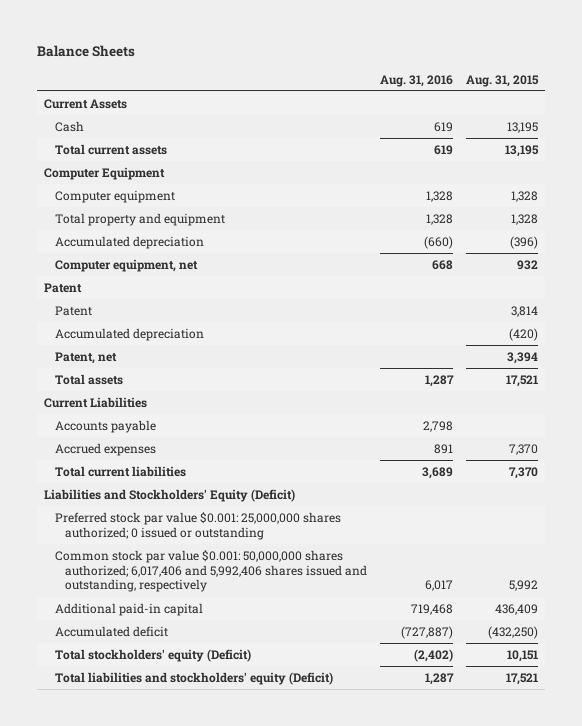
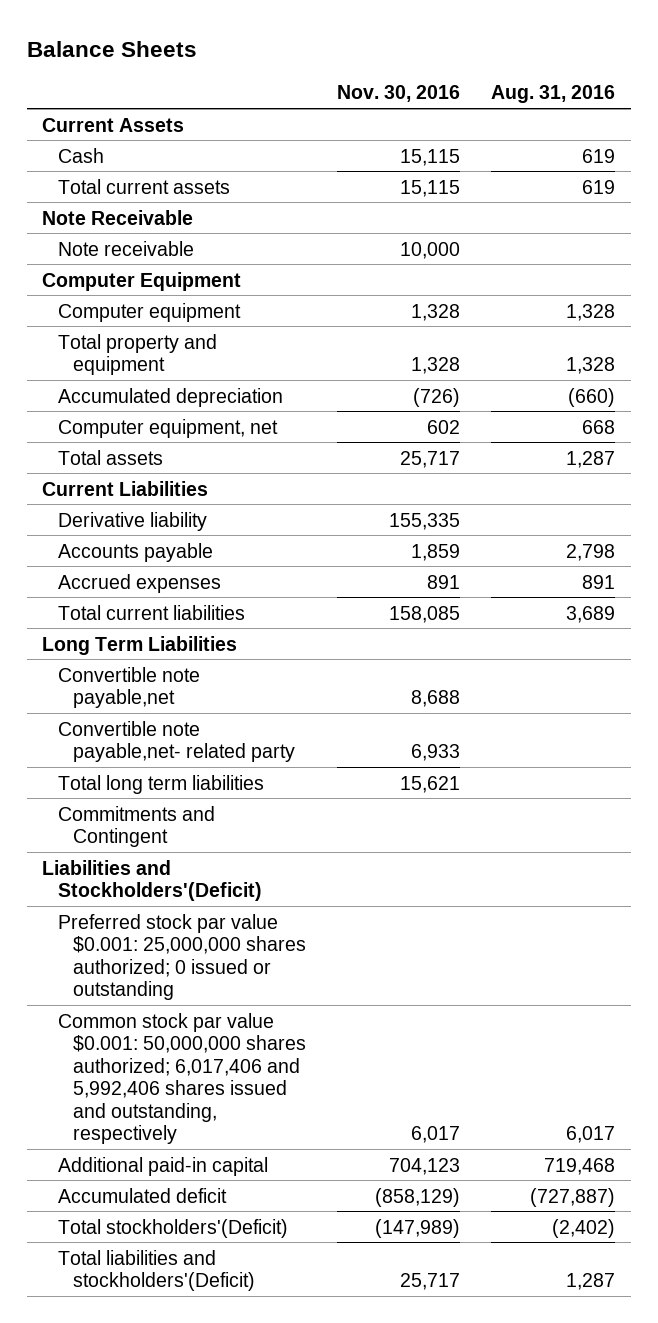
- | Aug. 31, 2016 | Aug. 31, 2015
+ | Nov. 30, 2016 | Aug. 31, 2016
+ Note Receivable
+ Note receivable | 10,000 |
- Patent
- Patent | | 3,814
- Accumulated depreciation | | (420)
- Patent, net | | 3,394
+ Derivative liability | 155,335 |
- Liabilities and Stockholders' Equity (Deficit)
+ Long Term Liabilities
+ Convertible note payable,net | 8,688 |
+ Convertible note payable,net- related party | 6,933 |
+ Total long term liabilities | 15,621 |
+ Commitments and Contingent
+ Liabilities and Stockholders'(Deficit)
- Total stockholders' equity (Deficit) | (2,402) | 10,151
- Total liabilities and stockholders' equity (Deficit) | 1,287 | 17,521
+ Total stockholders'(Deficit) | (147,989) | (2,402)
+ Total liabilities and stockholders'(Deficit) | 25,717 | 1,287

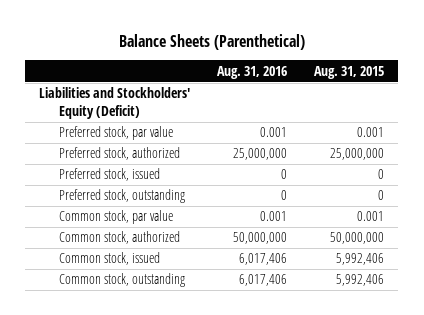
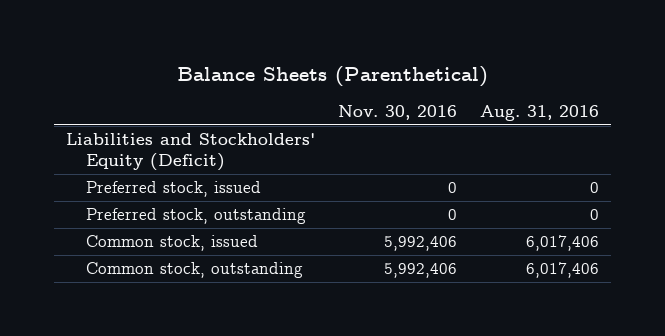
- | Aug. 31, 2016 | Aug. 31, 2015
+ | Nov. 30, 2016 | Aug. 31, 2016
- Preferred stock, par value | 0.001 | 0.001
- Preferred stock, authorized | 25,000,000 | 25,000,000
- Common stock, par value | 0.001 | 0.001
- Common stock, authorized | 50,000,000 | 50,000,000

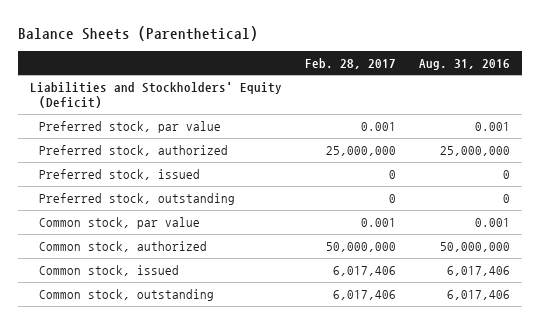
- | Nov. 30, 2016 | Aug. 31, 2016
+ | Feb. 28, 2017 | Aug. 31, 2016
+ Preferred stock, par value | 0.001 | 0.001
+ Preferred stock, authorized | 25,000,000 | 25,000,000
+ Common stock, par value | 0.001 | 0.001
+ Common stock, authorized | 50,000,000 | 50,000,000

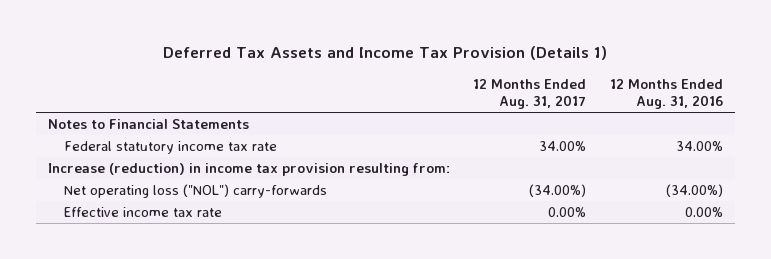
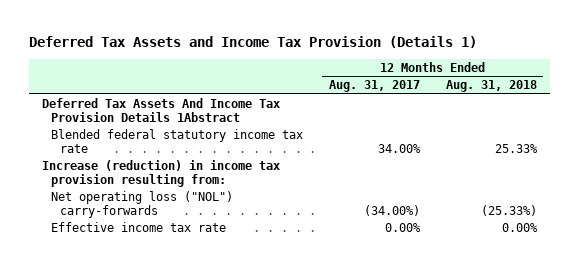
- | 12 Months Ended Aug. 31, 2017 | 12 Months Ended Aug. 31, 2016
+ | 12 Months Ended Aug. 31, 2017 | 12 Months Ended Aug. 31, 2018
- Notes to Financial Statements
- Federal statutory income tax rate | 34.00% | 34.00%
+ Deferred Tax Assets And Income Tax Provision Details 1Abstract
+ Blended federal statutory income tax rate | 34.00% | 25.33%

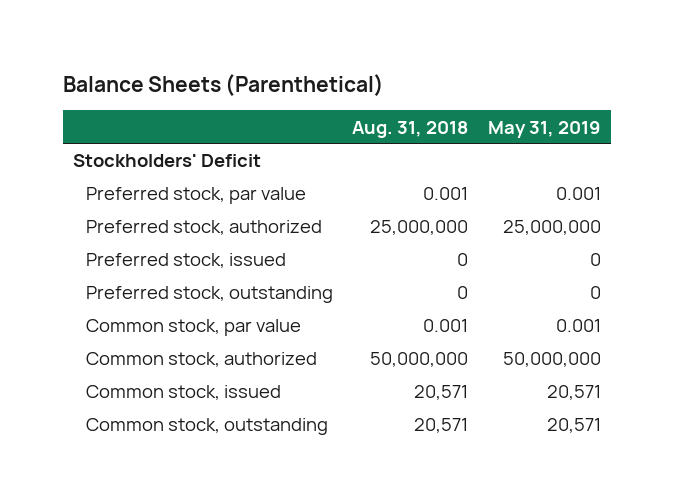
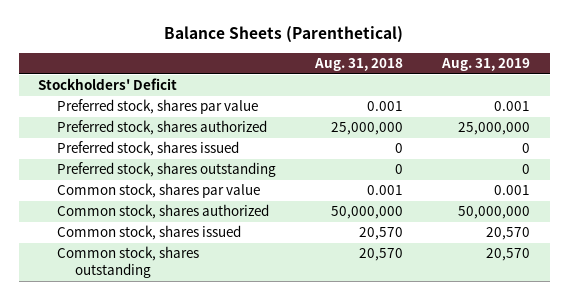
- | Aug. 31, 2018 | May 31, 2019
+ | Aug. 31, 2018 | Aug. 31, 2019
- Preferred stock, par value | 0.001 | 0.001
- Preferred stock, authorized | 25,000,000 | 25,000,000
- Preferred stock, issued | 0 | 0
- Preferred stock, outstanding | 0 | 0
- Common stock, par value | 0.001 | 0.001
- Common stock, authorized | 50,000,000 | 50,000,000
- Common stock, issued | 20,571 | 20,571
- Common stock, outstanding | 20,571 | 20,571
+ Preferred stock, shares par value | 0.001 | 0.001
+ Preferred stock, shares authorized | 25,000,000 | 25,000,000
+ Preferred stock, shares issued | 0 | 0
+ Preferred stock, shares outstanding | 0 | 0
+ Common stock, shares par value | 0.001 | 0.001
+ Common stock, shares authorized | 50,000,000 | 50,000,000
+ Common stock, shares issued | 20,570 | 20,570
+ Common stock, shares outstanding | 20,570 | 20,570

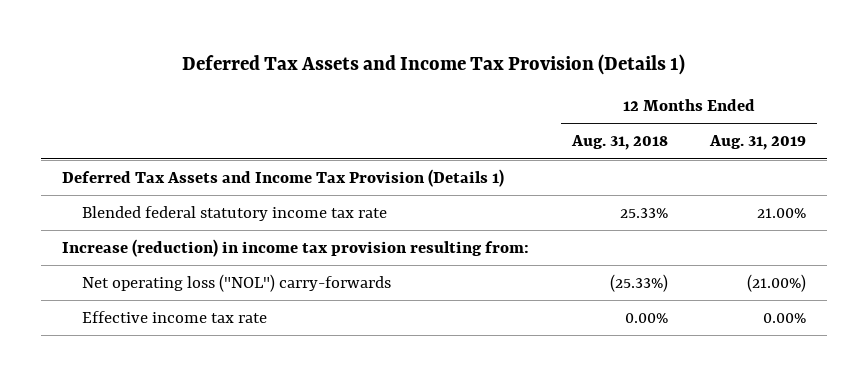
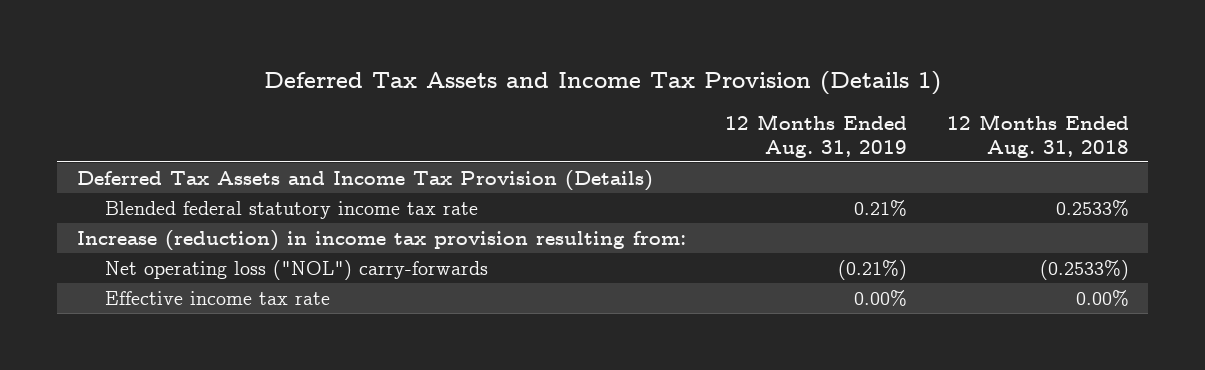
- | 12 Months Ended Aug. 31, 2018 | 12 Months Ended Aug. 31, 2019
+ | 12 Months Ended Aug. 31, 2019 | 12 Months Ended Aug. 31, 2018
- Deferred Tax Assets and Income Tax Provision (Details 1)
- Blended federal statutory income tax rate | 25.33% | 21.00%
+ Deferred Tax Assets and Income Tax Provision (Details)
+ Blended federal statutory income tax rate | 0.21% | 0.2533%
- Net operating loss ("NOL") carry-forwards | (25.33%) | (21.00%)
+ Net operating loss ("NOL") carry-forwards | (0.21%) | (0.2533%)

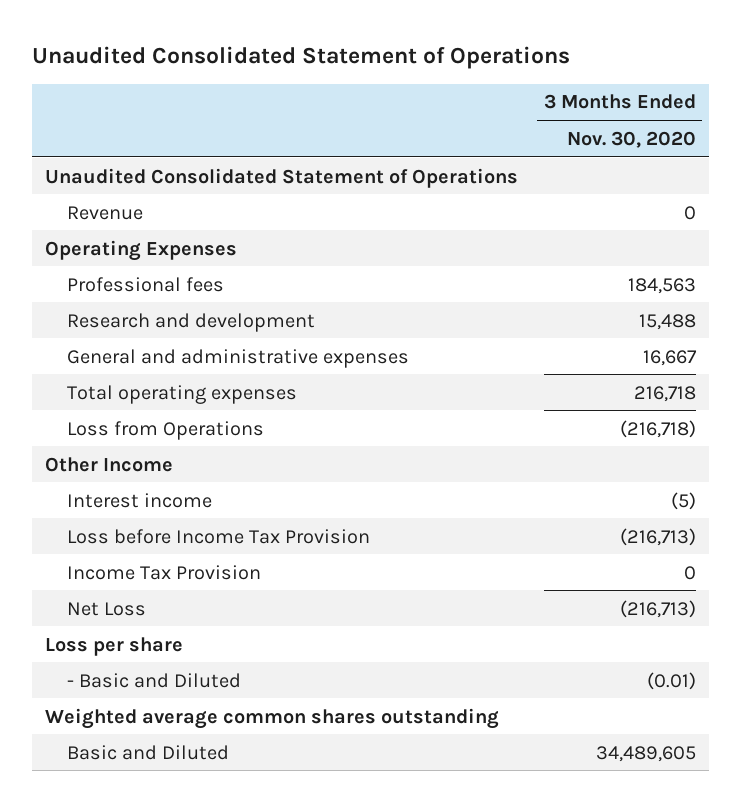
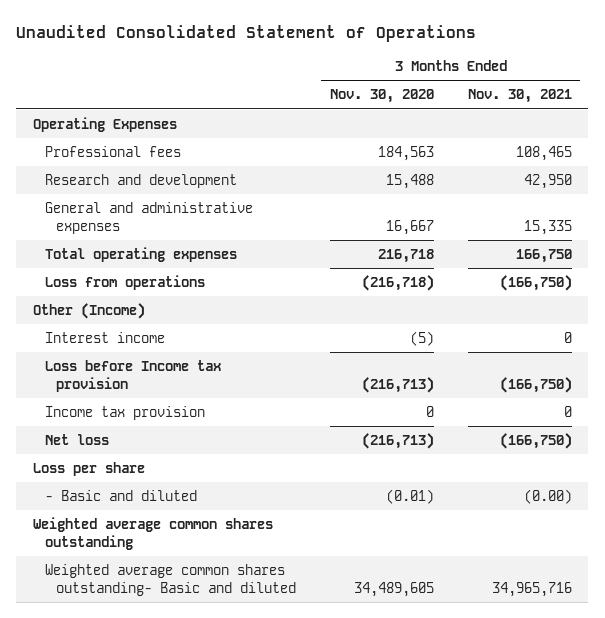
- | 3 Months Ended Nov. 30, 2020
+ | 3 Months Ended Nov. 30, 2020 | 3 Months Ended Nov. 30, 2021
- Unaudited Consolidated Statement of Operations
- Revenue | 0
- Loss from Operations | (216,718)
- Other Income
+ Loss from operations | (216,718) | (166,750)
+ Other (Income)
- Loss before Income Tax Provision | (216,713)
- Income Tax Provision | 0
- Net Loss | (216,713)
+ Loss before Income tax provision | (216,713) | (166,750)
+ Income tax provision | 0 | 0
+ Net loss | (216,713) | (166,750)
- - Basic and Diluted | (0.01)
+ - Basic and diluted | (0.01) | (0.00)
- Basic and Diluted | 34,489,605
+ Weighted average common shares outstanding- Basic and diluted | 34,489,605 | 34,965,716

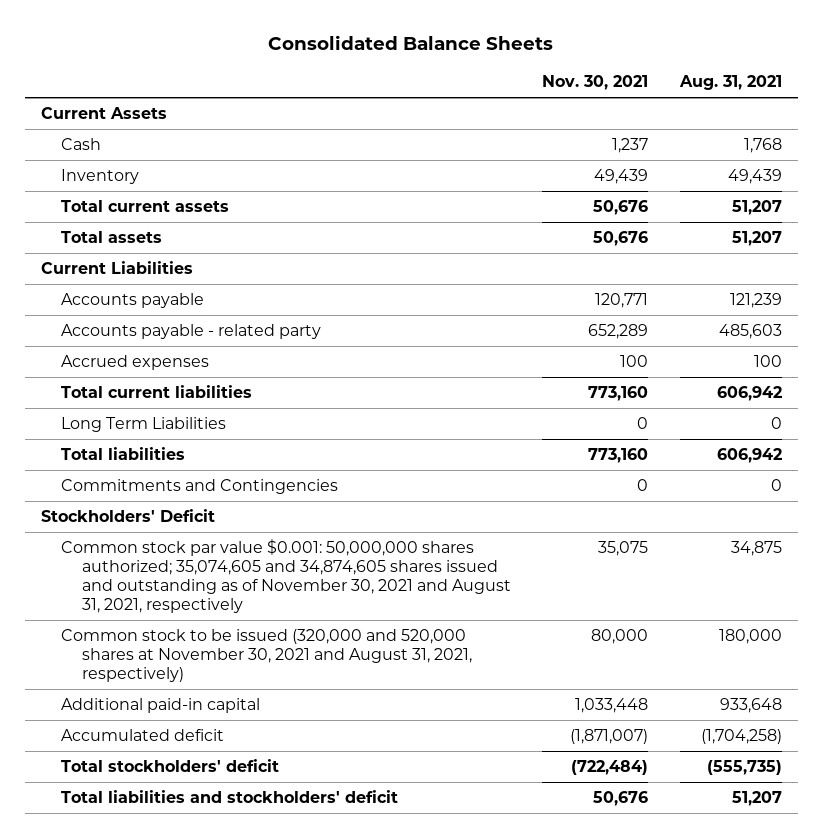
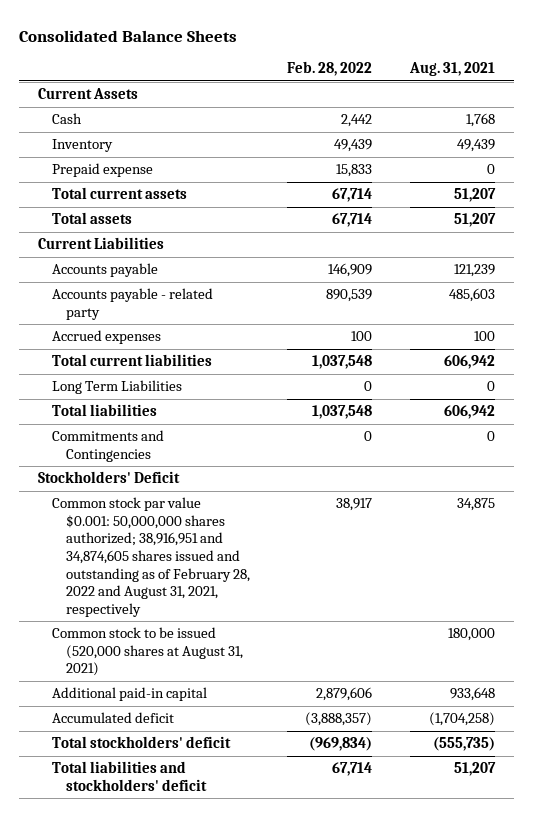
- | Nov. 30, 2021 | Aug. 31, 2021
+ | Feb. 28, 2022 | Aug. 31, 2021
+ Prepaid expense | 15,833 | 0
- Common stock par value $0.001: 50,000,000 shares authorized; 35,074,605 and 34,874,605 shares issued and outstanding as of November 30, 2021 and August 31, 2021, respectively | 35,075 | 34,875
- Common stock to be issued (320,000 and 520,000 shares at November 30, 2021 and August 31, 2021, respectively) | 80,000 | 180,000
+ Common stock par value $0.001: 50,000,000 shares authorized; 38,916,951 and 34,874,605 shares issued and outstanding as of February 28, 2022 and August 31, 2021, respectively | 38,917 | 34,875
+ Common stock to be issued (520,000 shares at August 31, 2021) | | 180,000

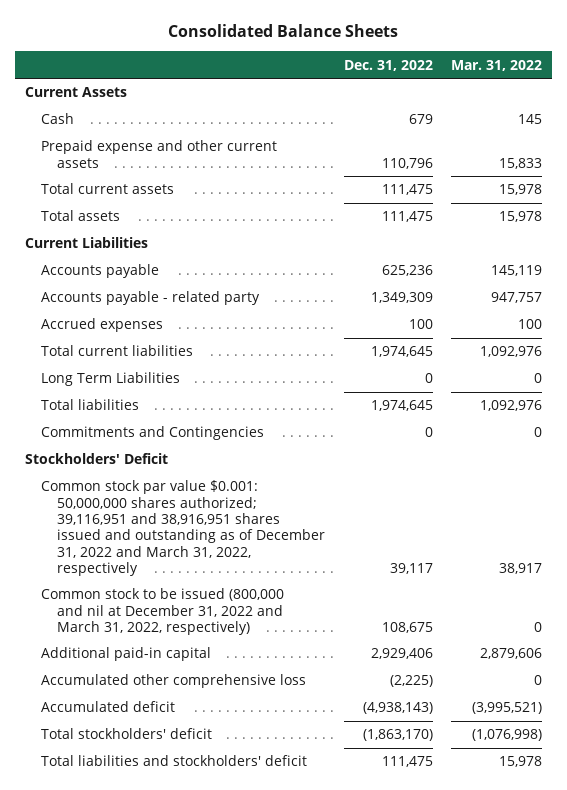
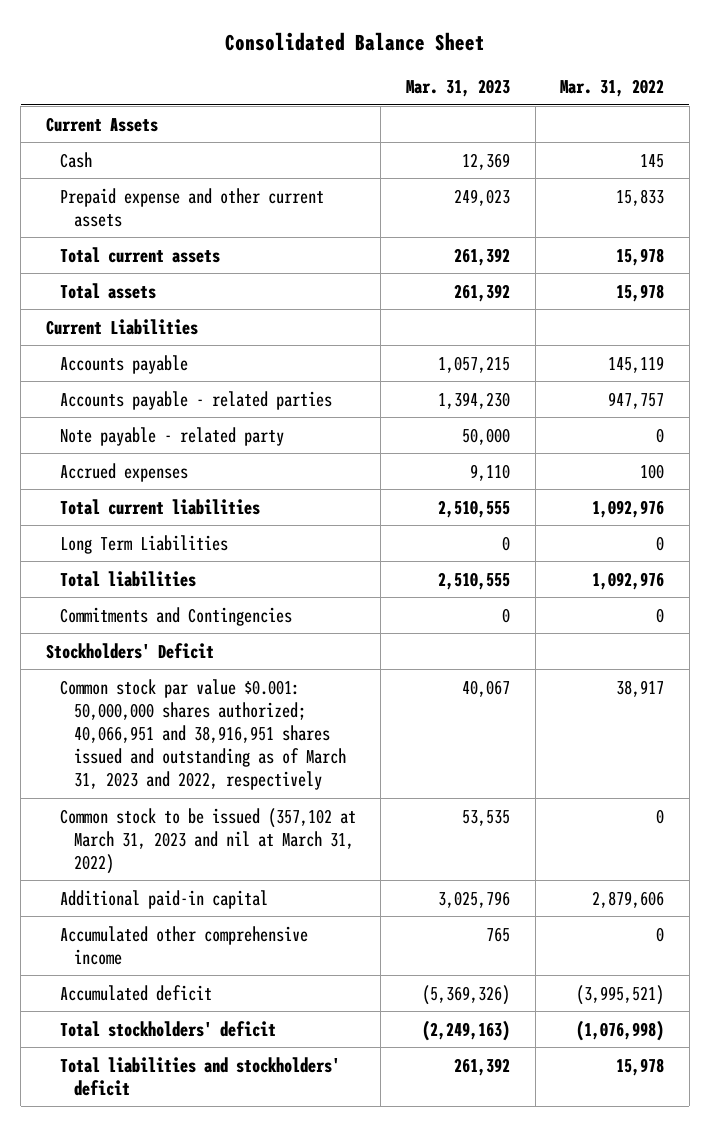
- Consolidated Balance Sheets
+ Consolidated Balance Sheet
- | Dec. 31, 2022 | Mar. 31, 2022
+ | Mar. 31, 2023 | Mar. 31, 2022
- Accounts payable - related party | 1,349,309 | 947,757
+ Accounts payable - related parties | 1,394,230 | 947,757
+ Note payable - related party | 50,000 | 0
- Common stock par value $0.001: 50,000,000 shares authorized; 39,116,951 and 38,916,951 shares issued and outstanding as of December 31, 2022 and March 31, 2022, respectively | 39,117 | 38,917
- Common stock to be issued (800,000 and nil at December 31, 2022 and March 31, 2022, respectively) | 108,675 | 0
+ Common stock par value $0.001: 50,000,000 shares authorized; 40,066,951 and 38,916,951 shares issued and outstanding as of March 31, 2023 and 2022, respectively | 40,067 | 38,917
+ Common stock to be issued (357,102 at March 31, 2023 and nil at March 31, 2022) | 53,535 | 0
- Accumulated other comprehensive loss | (2,225) | 0
+ Accumulated other comprehensive income | 765 | 0

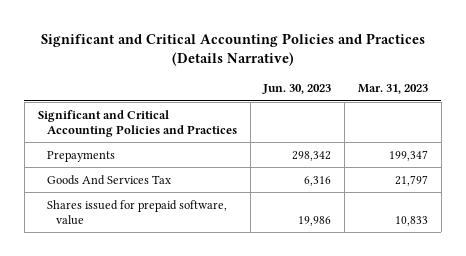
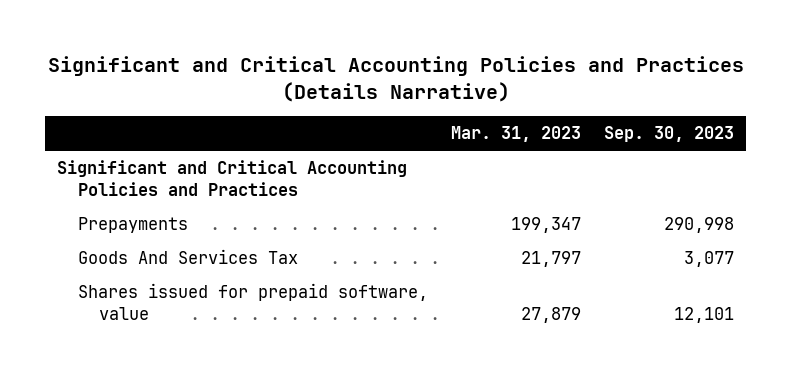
- | Jun. 30, 2023 | Mar. 31, 2023
+ | Mar. 31, 2023 | Sep. 30, 2023
- Shares issued for prepaid software, value | 19,986 | 10,833
+ Shares issued for prepaid software, value | 27,879 | 12,101

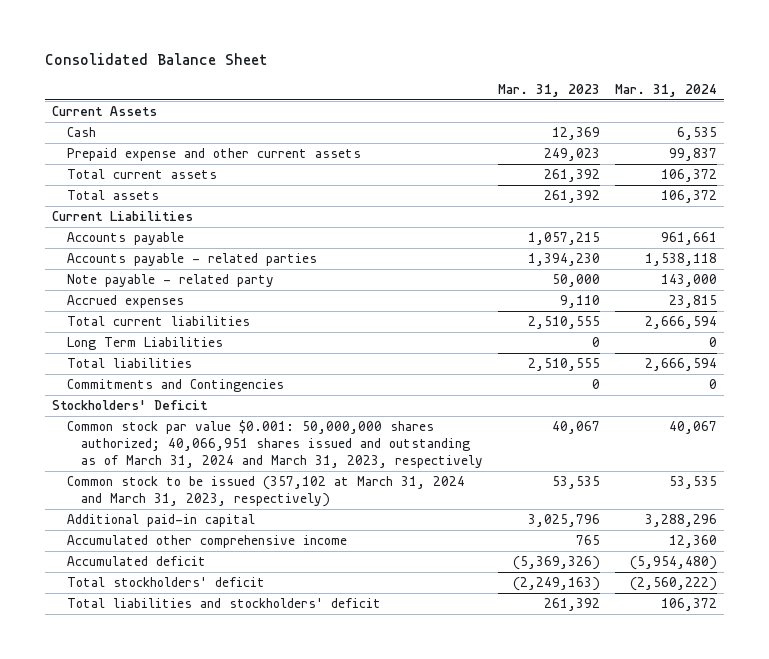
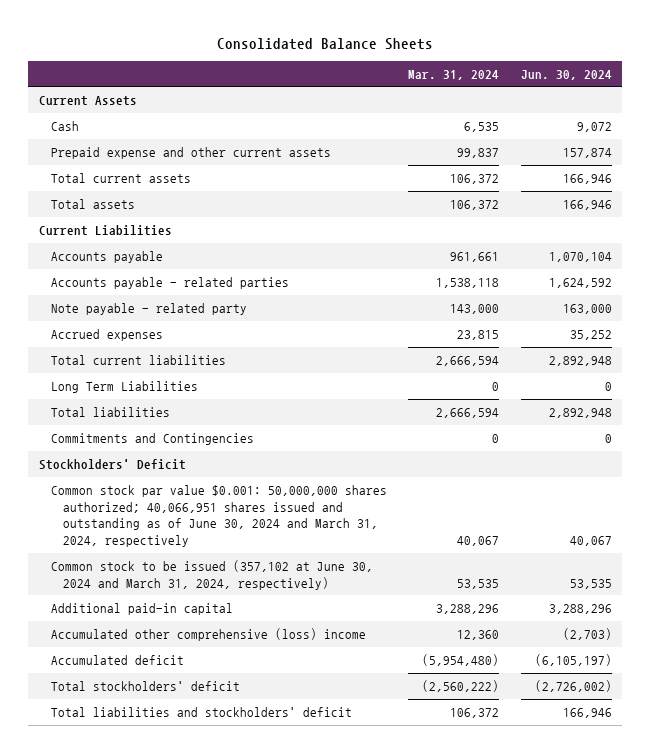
- Consolidated Balance Sheet
+ Consolidated Balance Sheets
- | Mar. 31, 2023 | Mar. 31, 2024
+ | Mar. 31, 2024 | Jun. 30, 2024
- Common stock par value $0.001: 50,000,000 shares authorized; 40,066,951 shares issued and outstanding as of March 31, 2024 and March 31, 2023, respectively | 40,067 | 40,067
- Common stock to be issued (357,102 at March 31, 2024 and March 31, 2023, respectively) | 53,535 | 53,535
+ Common stock par value $0.001: 50,000,000 shares authorized; 40,066,951 shares issued and outstanding as of June 30, 2024 and March 31, 2024, respectively | 40,067 | 40,067
+ Common stock to be issued (357,102 at June 30, 2024 and March 31, 2024, respectively) | 53,535 | 53,535
- Accumulated other comprehensive income | 765 | 12,360
+ Accumulated other comprehensive (loss) income | 12,360 | (2,703)

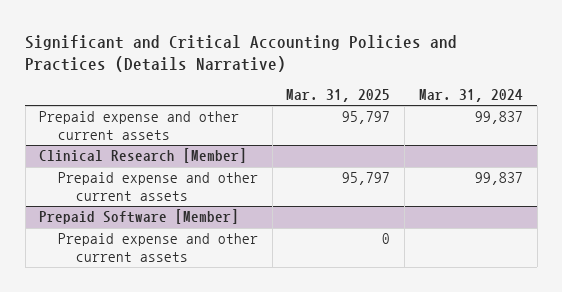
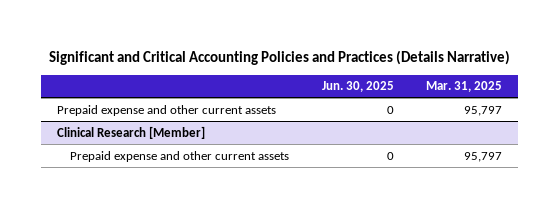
- | Mar. 31, 2025 | Mar. 31, 2024
+ | Jun. 30, 2025 | Mar. 31, 2025
- Prepaid Software [Member]
- Prepaid expense and other current assets | 0 |

